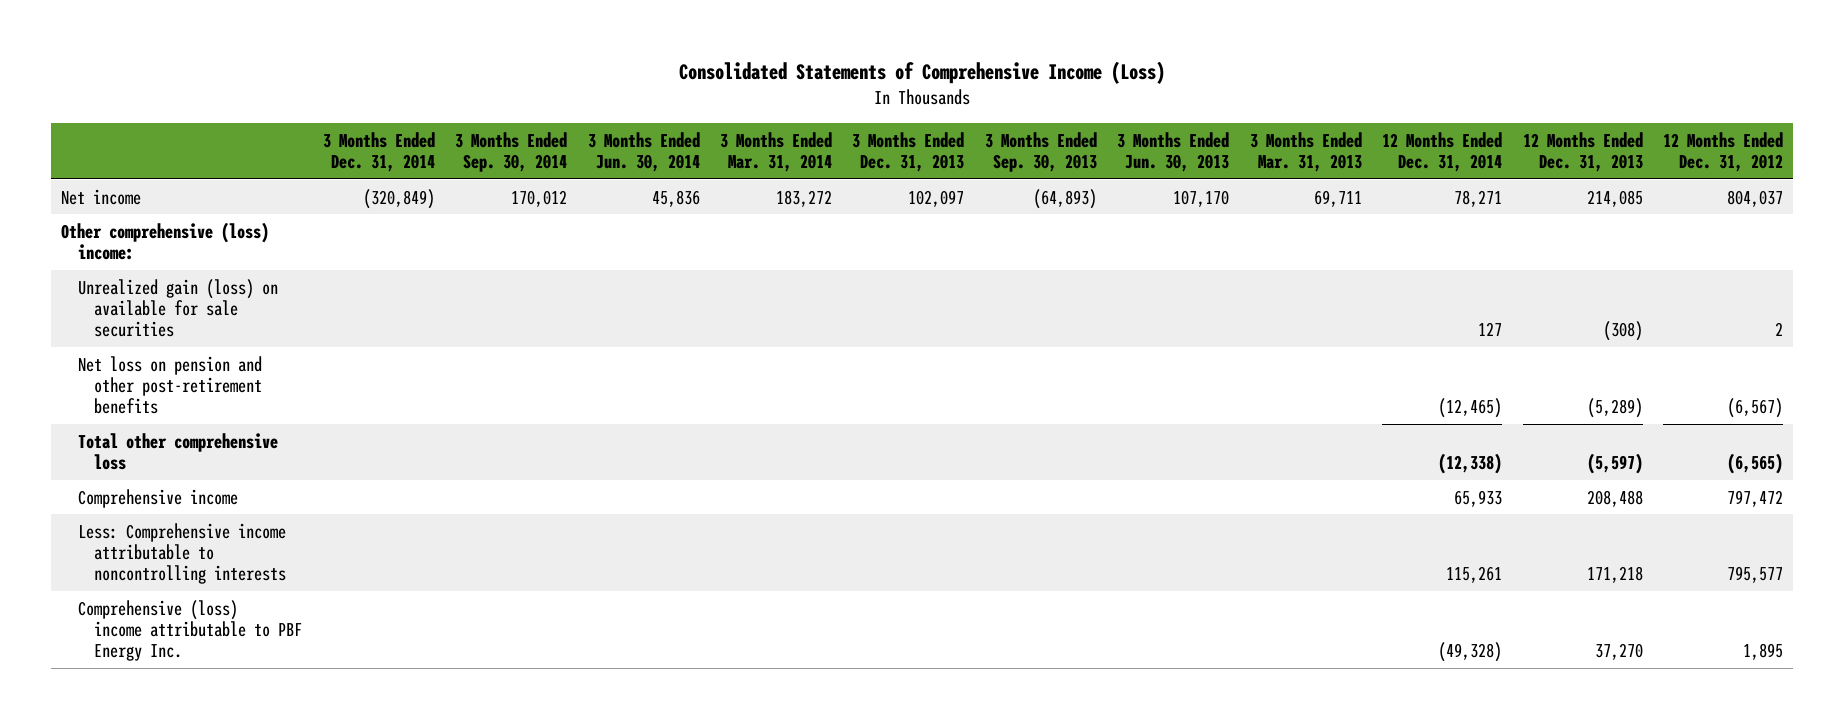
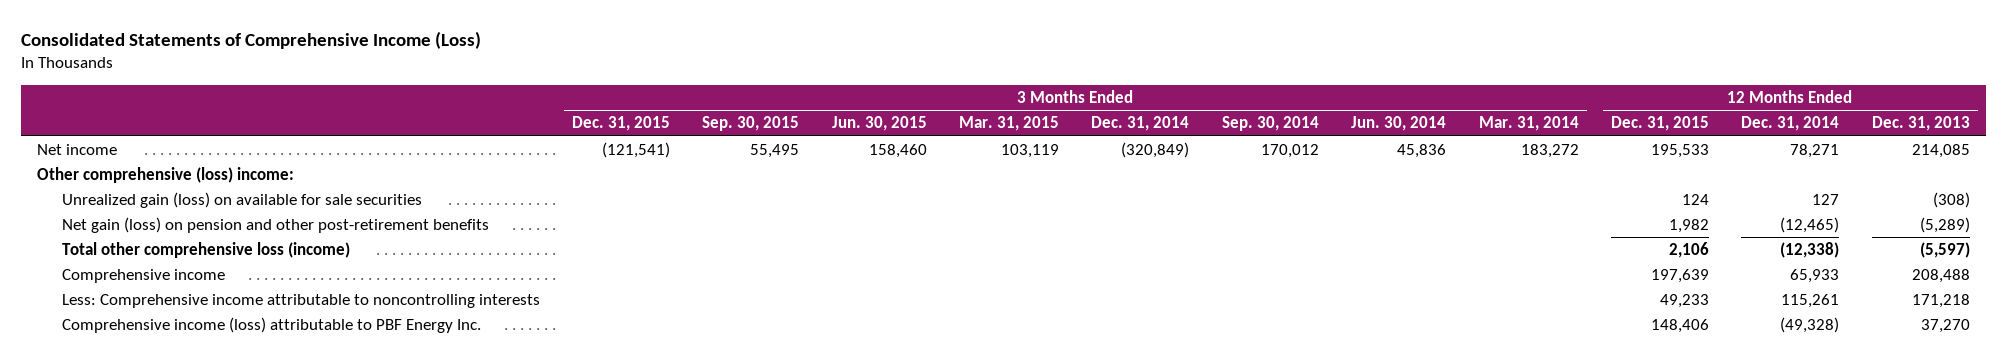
- | 3 Months Ended Dec. 31, 2014 | 3 Months Ended Sep. 30, 2014 | 3 Months Ended Jun. 30, 2014 | 3 Months Ended Mar. 31, 2014 | 3 Months Ended Dec. 31, 2013 | 3 Months Ended Sep. 30, 2013 | 3 Months Ended Jun. 30, 2013 | 3 Months Ended Mar. 31, 2013 | 12 Months Ended Dec. 31, 2014 | 12 Months Ended Dec. 31, 2013 | 12 Months Ended Dec. 31, 2012
+ | 3 Months Ended Dec. 31, 2015 | 3 Months Ended Sep. 30, 2015 | 3 Months Ended Jun. 30, 2015 | 3 Months Ended Mar. 31, 2015 | 3 Months Ended Dec. 31, 2014 | 3 Months Ended Sep. 30, 2014 | 3 Months Ended Jun. 30, 2014 | 3 Months Ended Mar. 31, 2014 | 12 Months Ended Dec. 31, 2015 | 12 Months Ended Dec. 31, 2014 | 12 Months Ended Dec. 31, 2013
- Net loss on pension and other post-retirement benefits | | | | | | | | | (12,465) | (5,289) | (6,567)
- Total other comprehensive loss | | | | | | | | | (12,338) | (5,597) | (6,565)
+ Net gain (loss) on pension and other post-retirement benefits | | | | | | | | | 1,982 | (12,465) | (5,289)
+ Total other comprehensive loss (income) | | | | | | | | | 2,106 | (12,338) | (5,597)
- Comprehensive (loss) income attributable to PBF Energy Inc. | | | | | | | | | (49,328) | 37,270 | 1,895
+ Comprehensive income (loss) attributable to PBF Energy Inc. | | | | | | | | | 148,406 | (49,328) | 37,270

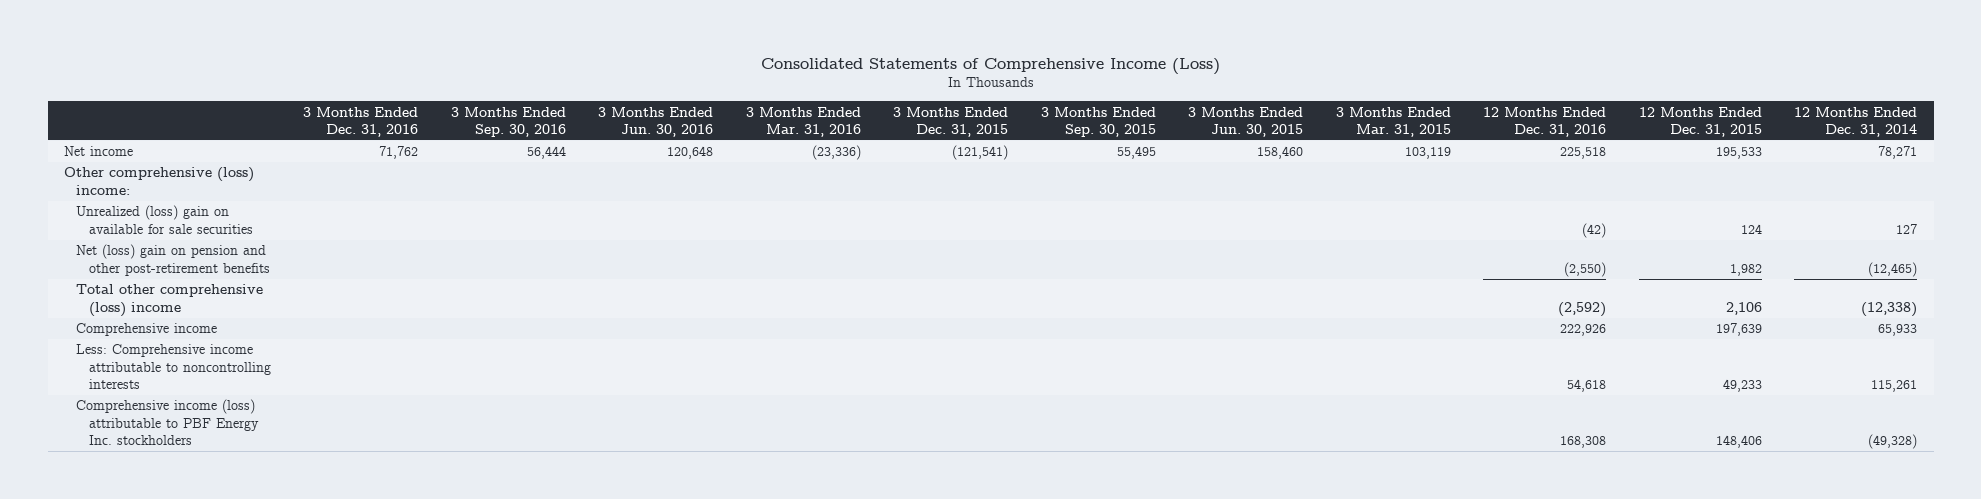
- | 3 Months Ended Dec. 31, 2015 | 3 Months Ended Sep. 30, 2015 | 3 Months Ended Jun. 30, 2015 | 3 Months Ended Mar. 31, 2015 | 3 Months Ended Dec. 31, 2014 | 3 Months Ended Sep. 30, 2014 | 3 Months Ended Jun. 30, 2014 | 3 Months Ended Mar. 31, 2014 | 12 Months Ended Dec. 31, 2015 | 12 Months Ended Dec. 31, 2014 | 12 Months Ended Dec. 31, 2013
+ | 3 Months Ended Dec. 31, 2016 | 3 Months Ended Sep. 30, 2016 | 3 Months Ended Jun. 30, 2016 | 3 Months Ended Mar. 31, 2016 | 3 Months Ended Dec. 31, 2015 | 3 Months Ended Sep. 30, 2015 | 3 Months Ended Jun. 30, 2015 | 3 Months Ended Mar. 31, 2015 | 12 Months Ended Dec. 31, 2016 | 12 Months Ended Dec. 31, 2015 | 12 Months Ended Dec. 31, 2014
- Unrealized gain (loss) on available for sale securities | | | | | | | | | 124 | 127 | (308)
- Net gain (loss) on pension and other post-retirement benefits | | | | | | | | | 1,982 | (12,465) | (5,289)
- Total other comprehensive loss (income) | | | | | | | | | 2,106 | (12,338) | (5,597)
+ Unrealized (loss) gain on available for sale securities | | | | | | | | | (42) | 124 | 127
+ Net (loss) gain on pension and other post-retirement benefits | | | | | | | | | (2,550) | 1,982 | (12,465)
+ Total other comprehensive (loss) income | | | | | | | | | (2,592) | 2,106 | (12,338)
- Comprehensive income (loss) attributable to PBF Energy Inc. | | | | | | | | | 148,406 | (49,328) | 37,270
+ Comprehensive income (loss) attributable to PBF Energy Inc. stockholders | | | | | | | | | 168,308 | 148,406 | (49,328)

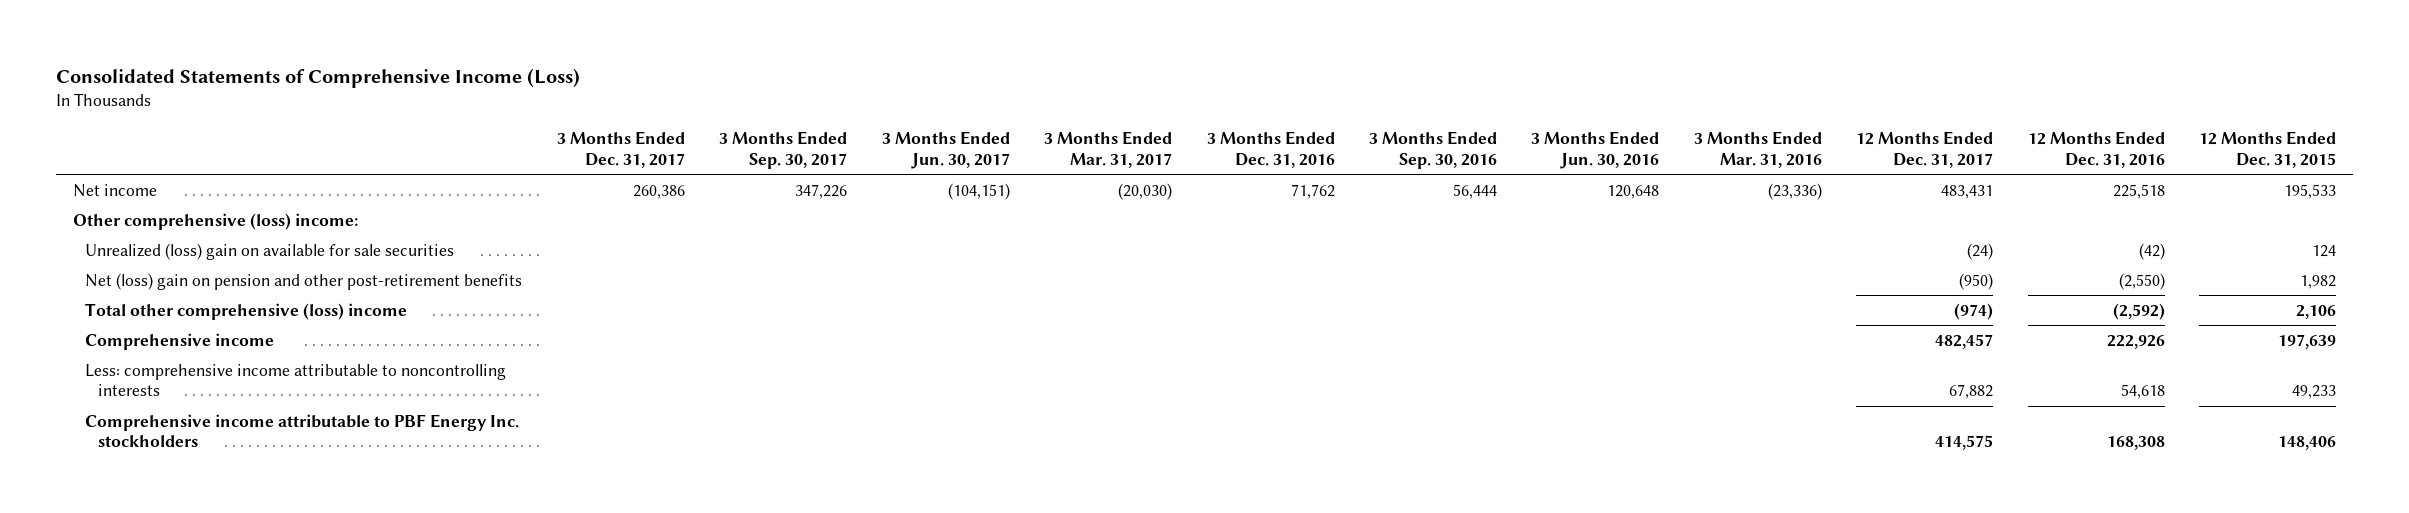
- | 3 Months Ended Dec. 31, 2016 | 3 Months Ended Sep. 30, 2016 | 3 Months Ended Jun. 30, 2016 | 3 Months Ended Mar. 31, 2016 | 3 Months Ended Dec. 31, 2015 | 3 Months Ended Sep. 30, 2015 | 3 Months Ended Jun. 30, 2015 | 3 Months Ended Mar. 31, 2015 | 12 Months Ended Dec. 31, 2016 | 12 Months Ended Dec. 31, 2015 | 12 Months Ended Dec. 31, 2014
+ | 3 Months Ended Dec. 31, 2017 | 3 Months Ended Sep. 30, 2017 | 3 Months Ended Jun. 30, 2017 | 3 Months Ended Mar. 31, 2017 | 3 Months Ended Dec. 31, 2016 | 3 Months Ended Sep. 30, 2016 | 3 Months Ended Jun. 30, 2016 | 3 Months Ended Mar. 31, 2016 | 12 Months Ended Dec. 31, 2017 | 12 Months Ended Dec. 31, 2016 | 12 Months Ended Dec. 31, 2015
- Less: Comprehensive income attributable to noncontrolling interests | | | | | | | | | 54,618 | 49,233 | 115,261
- Comprehensive income (loss) attributable to PBF Energy Inc. stockholders | | | | | | | | | 168,308 | 148,406 | (49,328)
+ Less: comprehensive income attributable to noncontrolling interests | | | | | | | | | 67,882 | 54,618 | 49,233
+ Comprehensive income attributable to PBF Energy Inc. stockholders | | | | | | | | | 414,575 | 168,308 | 148,406

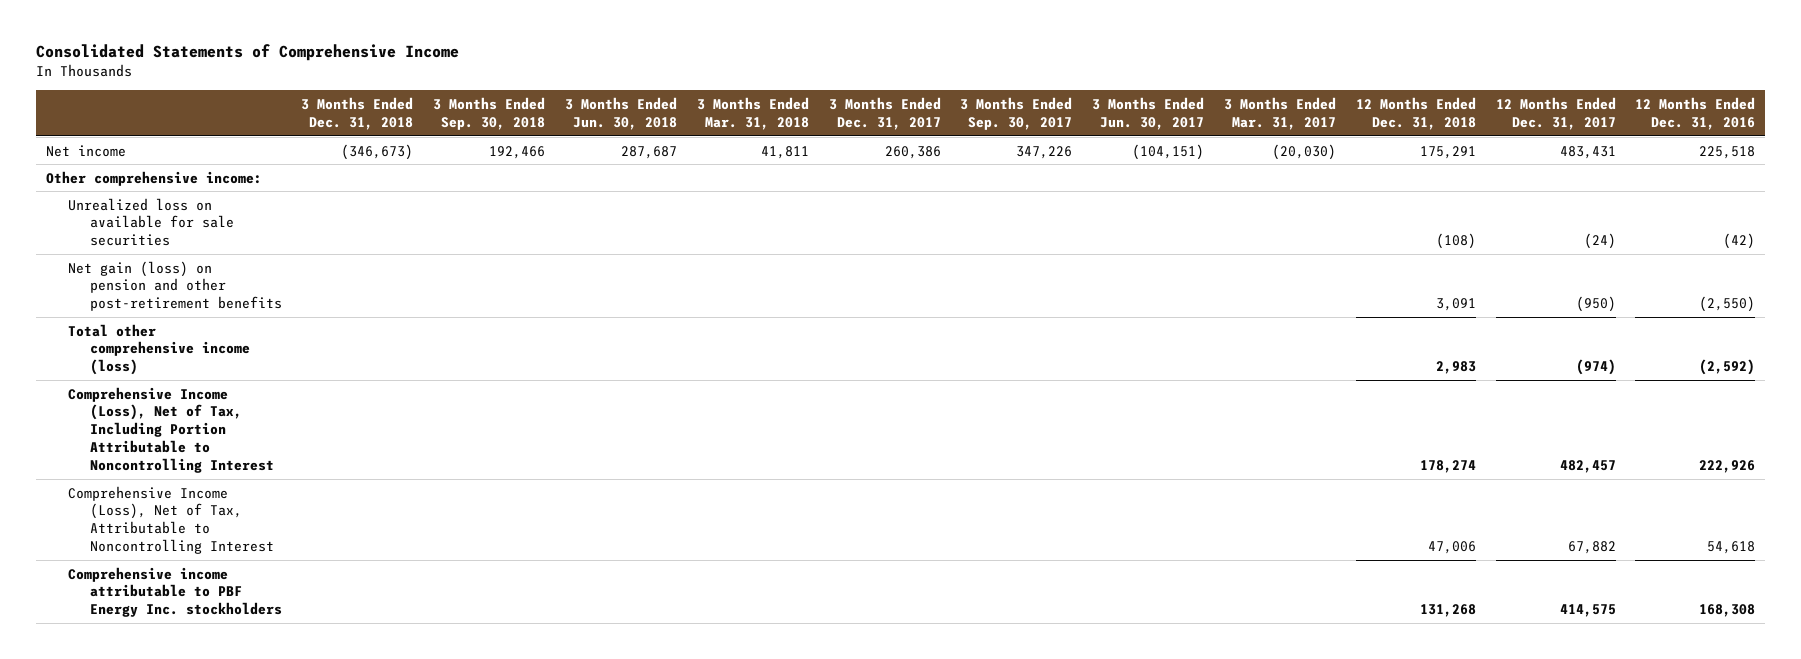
- Consolidated Statements of Comprehensive Income (Loss)
+ Consolidated Statements of Comprehensive Income
- | 3 Months Ended Dec. 31, 2017 | 3 Months Ended Sep. 30, 2017 | 3 Months Ended Jun. 30, 2017 | 3 Months Ended Mar. 31, 2017 | 3 Months Ended Dec. 31, 2016 | 3 Months Ended Sep. 30, 2016 | 3 Months Ended Jun. 30, 2016 | 3 Months Ended Mar. 31, 2016 | 12 Months Ended Dec. 31, 2017 | 12 Months Ended Dec. 31, 2016 | 12 Months Ended Dec. 31, 2015
+ | 3 Months Ended Dec. 31, 2018 | 3 Months Ended Sep. 30, 2018 | 3 Months Ended Jun. 30, 2018 | 3 Months Ended Mar. 31, 2018 | 3 Months Ended Dec. 31, 2017 | 3 Months Ended Sep. 30, 2017 | 3 Months Ended Jun. 30, 2017 | 3 Months Ended Mar. 31, 2017 | 12 Months Ended Dec. 31, 2018 | 12 Months Ended Dec. 31, 2017 | 12 Months Ended Dec. 31, 2016
- Other comprehensive (loss) income:
- Unrealized (loss) gain on available for sale securities | | | | | | | | | (24) | (42) | 124
- Net (loss) gain on pension and other post-retirement benefits | | | | | | | | | (950) | (2,550) | 1,982
- Total other comprehensive (loss) income | | | | | | | | | (974) | (2,592) | 2,106
- Comprehensive income | | | | | | | | | 482,457 | 222,926 | 197,639
- Less: comprehensive income attributable to noncontrolling interests | | | | | | | | | 67,882 | 54,618 | 49,233
+ Other comprehensive income:
+ Unrealized loss on available for sale securities | | | | | | | | | (108) | (24) | (42)
+ Net gain (loss) on pension and other post-retirement benefits | | | | | | | | | 3,091 | (950) | (2,550)
+ Total other comprehensive income (loss) | | | | | | | | | 2,983 | (974) | (2,592)
+ Comprehensive Income (Loss), Net of Tax, Including Portion Attributable to Noncontrolling Interest | | | | | | | | | 178,274 | 482,457 | 222,926
+ Comprehensive Income (Loss), Net of Tax, Attributable to Noncontrolling Interest | | | | | | | | | 47,006 | 67,882 | 54,618

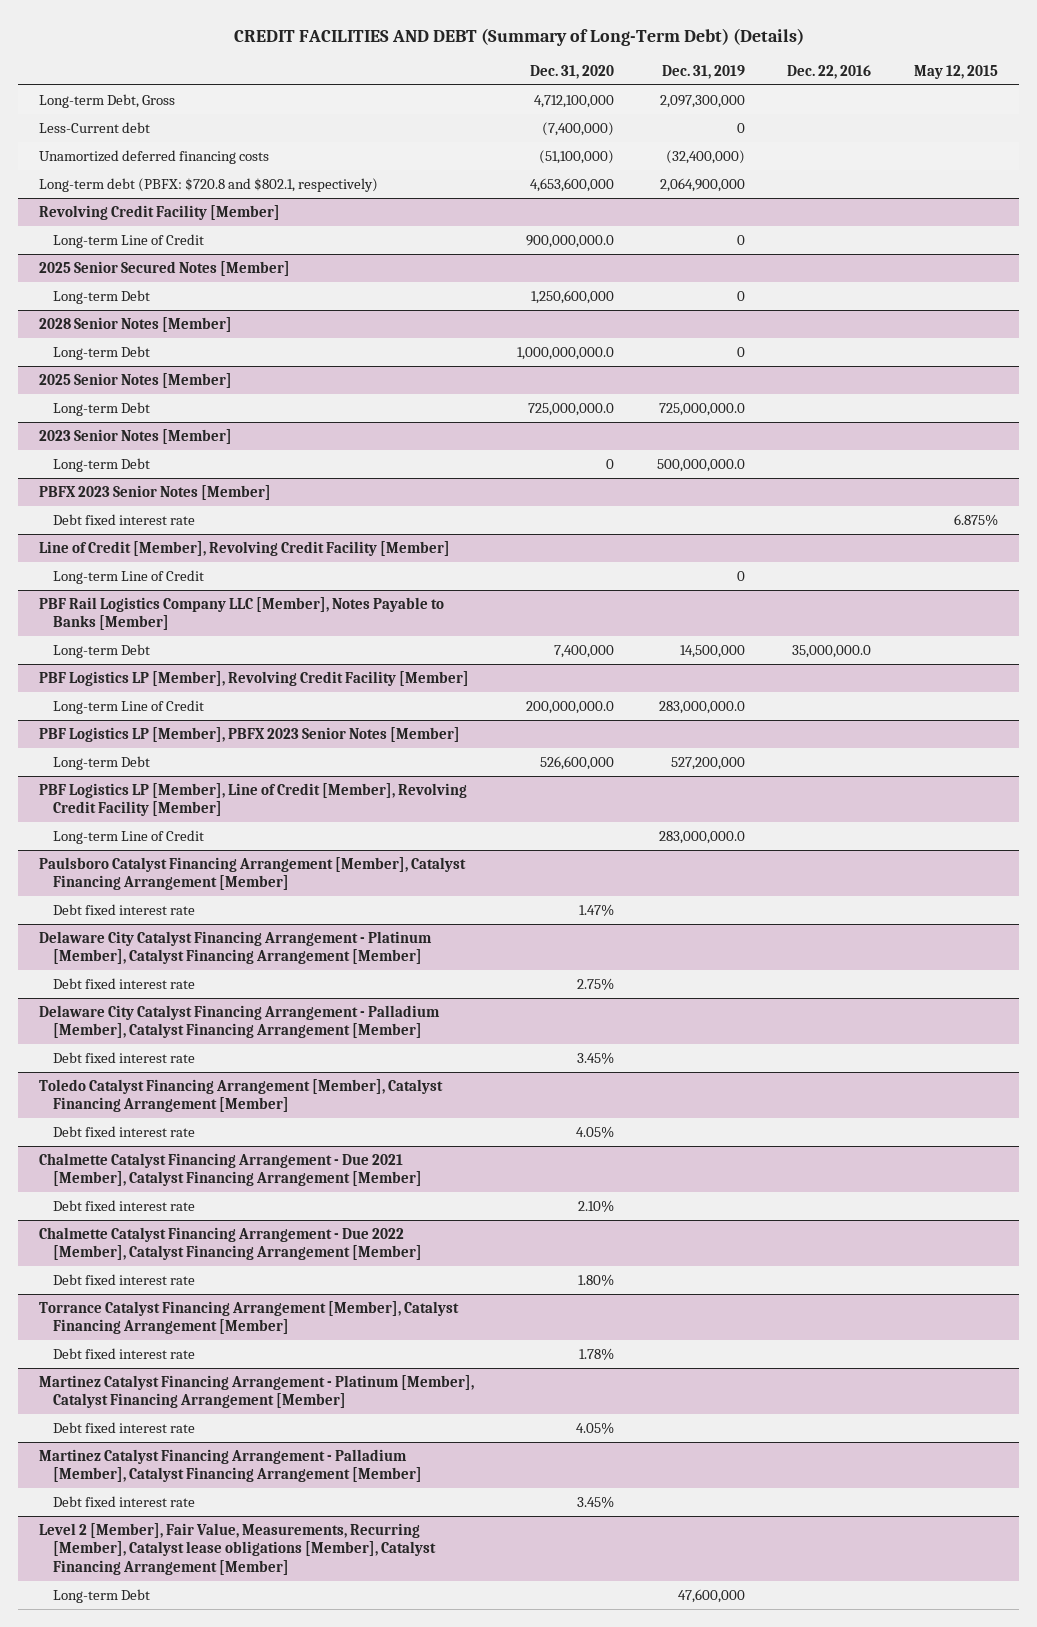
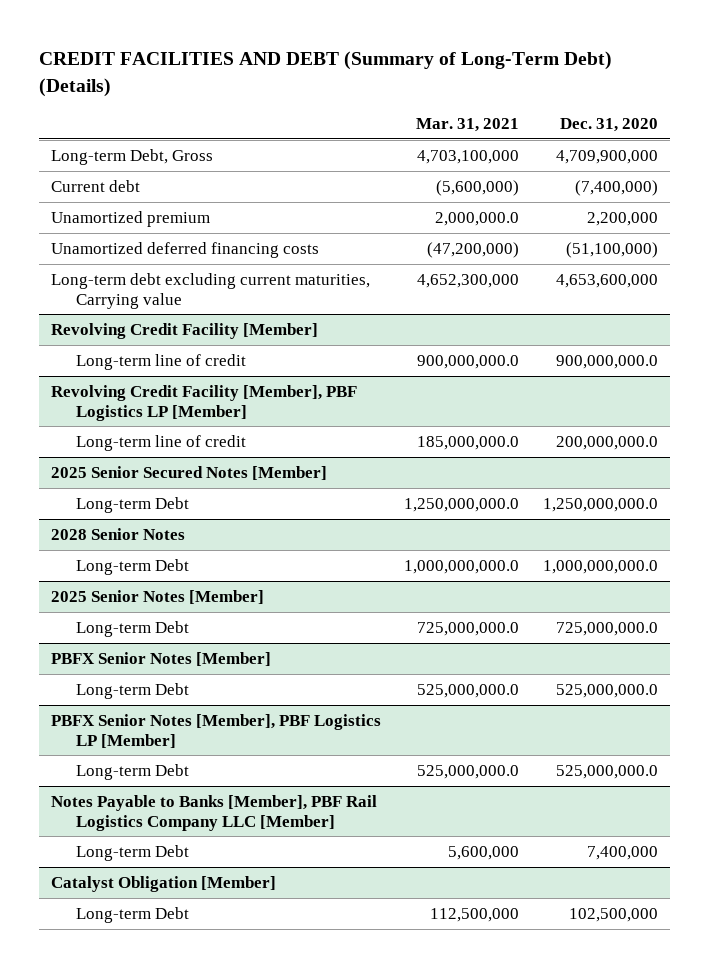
- | Dec. 31, 2020 | Dec. 31, 2019 | Dec. 22, 2016 | May 12, 2015
+ | Mar. 31, 2021 | Dec. 31, 2020
- Long-term Debt, Gross | 4,712,100,000 | 2,097,300,000 | |
- Less-Current debt | (7,400,000) | 0 | |
+ Long-term Debt, Gross | 4,703,100,000 | 4,709,900,000
+ Current debt | (5,600,000) | (7,400,000)
+ Unamortized premium | 2,000,000.0 | 2,200,000
- Long-term debt (PBFX: $720.8 and $802.1, respectively) | 4,653,600,000 | 2,064,900,000 | |
+ Long-term debt excluding current maturities, Carrying value | 4,652,300,000 | 4,653,600,000
@ Revolving Credit Facility [Member]
- Long-term Line of Credit | 900,000,000.0 | 0 | |
+ Long-term line of credit | 900,000,000.0 | 900,000,000.0
+ Revolving Credit Facility [Member], PBF Logistics LP [Member]
+ Long-term line of credit | 185,000,000.0 | 200,000,000.0
@ 2025 Senior Secured Notes [Member]
- Long-term Debt | 1,250,600,000 | 0 | |
- 2028 Senior Notes [Member]
@ 2025 Senior Secured Notes [Member]
+ Long-term Debt | 1,250,000,000.0 | 1,250,000,000.0
+ 2028 Senior Notes
- 2023 Senior Notes [Member]
- Long-term Debt | 0 | 500,000,000.0 | |
- PBFX 2023 Senior Notes [Member]
- Debt fixed interest rate | | | | 6.875%
- Line of Credit [Member], Revolving Credit Facility [Member]
- Long-term Line of Credit | | 0 | |
- PBF Rail Logistics Company LLC [Member], Notes Payable to Banks [Member]
+ PBFX Senior Notes [Member]
+ Long-term Debt | 525,000,000.0 | 525,000,000.0
+ PBFX Senior Notes [Member], PBF Logistics LP [Member]
+ Long-term Debt | 525,000,000.0 | 525,000,000.0
+ Notes Payable to Banks [Member], PBF Rail Logistics Company LLC [Member]
- PBF Logistics LP [Member], Revolving Credit Facility [Member]
- Long-term Line of Credit | 200,000,000.0 | 283,000,000.0 | |
- PBF Logistics LP [Member], PBFX 2023 Senior Notes [Member]
- Long-term Debt | 526,600,000 | 527,200,000 | |
- PBF Logistics LP [Member], Line of Credit [Member], Revolving Credit Facility [Member]
- Long-term Line of Credit | | 283,000,000.0 | |
- Paulsboro Catalyst Financing Arrangement [Member], Catalyst Financing Arrangement [Member]
- Debt fixed interest rate | 1.47% | | |
- Delaware City Catalyst Financing Arrangement - Platinum [Member], Catalyst Financing Arrangement [Member]
- Debt fixed interest rate | 2.75% | | |
- Delaware City Catalyst Financing Arrangement - Palladium [Member], Catalyst Financing Arrangement [Member]
- Debt fixed interest rate | 3.45% | | |
- Toledo Catalyst Financing Arrangement [Member], Catalyst Financing Arrangement [Member]
- Debt fixed interest rate | 4.05% | | |
- Chalmette Catalyst Financing Arrangement - Due 2021 [Member], Catalyst Financing Arrangement [Member]
- Debt fixed interest rate | 2.10% | | |
- Chalmette Catalyst Financing Arrangement - Due 2022 [Member], Catalyst Financing Arrangement [Member]
- Debt fixed interest rate | 1.80% | | |
- Torrance Catalyst Financing Arrangement [Member], Catalyst Financing Arrangement [Member]
- Debt fixed interest rate | 1.78% | | |
- Martinez Catalyst Financing Arrangement - Platinum [Member], Catalyst Financing Arrangement [Member]
- Debt fixed interest rate | 4.05% | | |
- Martinez Catalyst Financing Arrangement - Palladium [Member], Catalyst Financing Arrangement [Member]
- Debt fixed interest rate | 3.45% | | |
- Level 2 [Member], Fair Value, Measurements, Recurring [Member], Catalyst lease obligations [Member], Catalyst Financing Arrangement [Member]
- Long-term Debt | | 47,600,000 | |
+ Catalyst Obligation [Member]
+ Long-term Debt | 112,500,000 | 102,500,000

